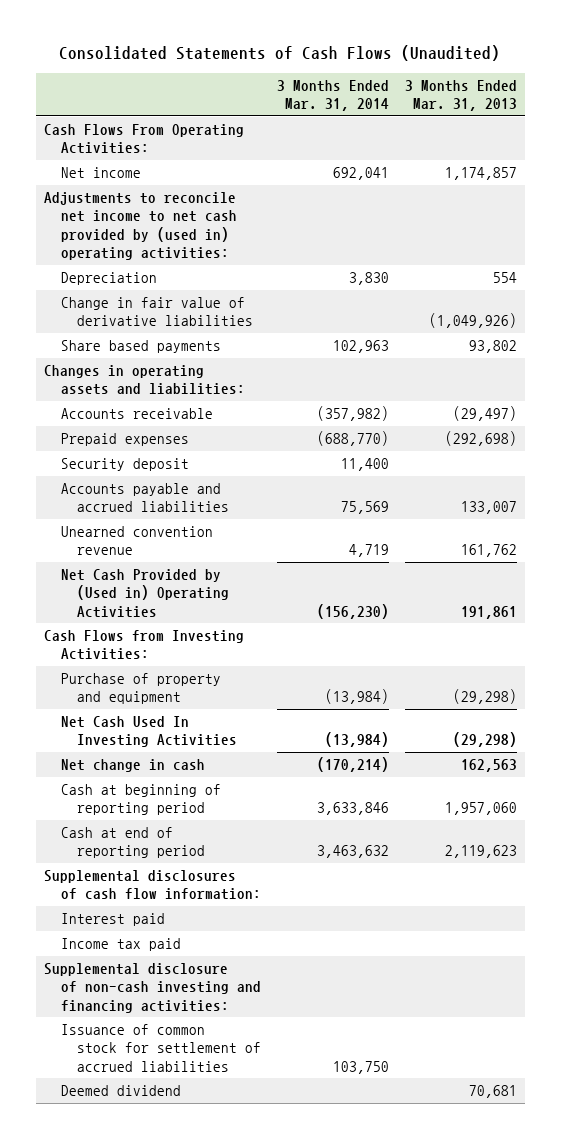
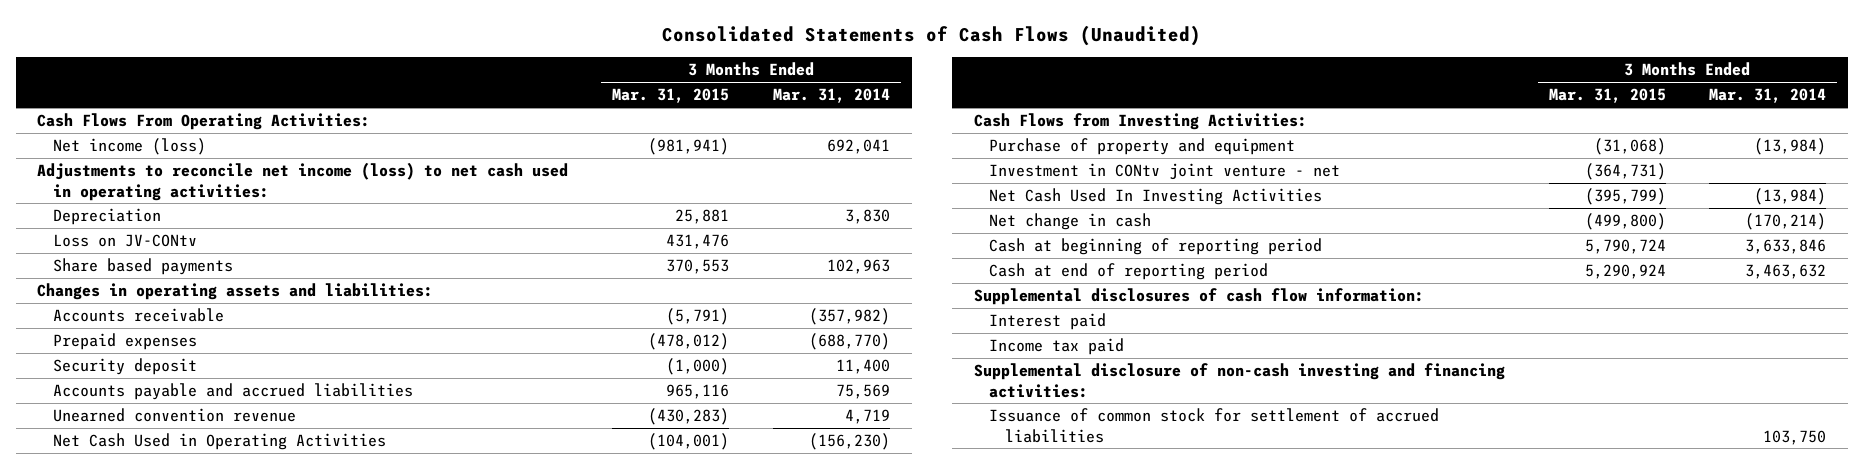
- | 3 Months Ended Mar. 31, 2014 | 3 Months Ended Mar. 31, 2013
+ | 3 Months Ended Mar. 31, 2015 | 3 Months Ended Mar. 31, 2014
- Net income | 692,041 | 1,174,857
- Adjustments to reconcile net income to net cash provided by (used in) operating activities:
+ Net income (loss) | (981,941) | 692,041
+ Adjustments to reconcile net income (loss) to net cash used in operating activities:
- Change in fair value of derivative liabilities | | (1,049,926)
+ Loss on JV-CONtv | 431,476 |
- Net Cash Provided by (Used in) Operating Activities | (156,230) | 191,861
+ Net Cash Used in Operating Activities | (104,001) | (156,230)
+ Investment in CONtv joint venture - net | (364,731) |
- Deemed dividend | | 70,681

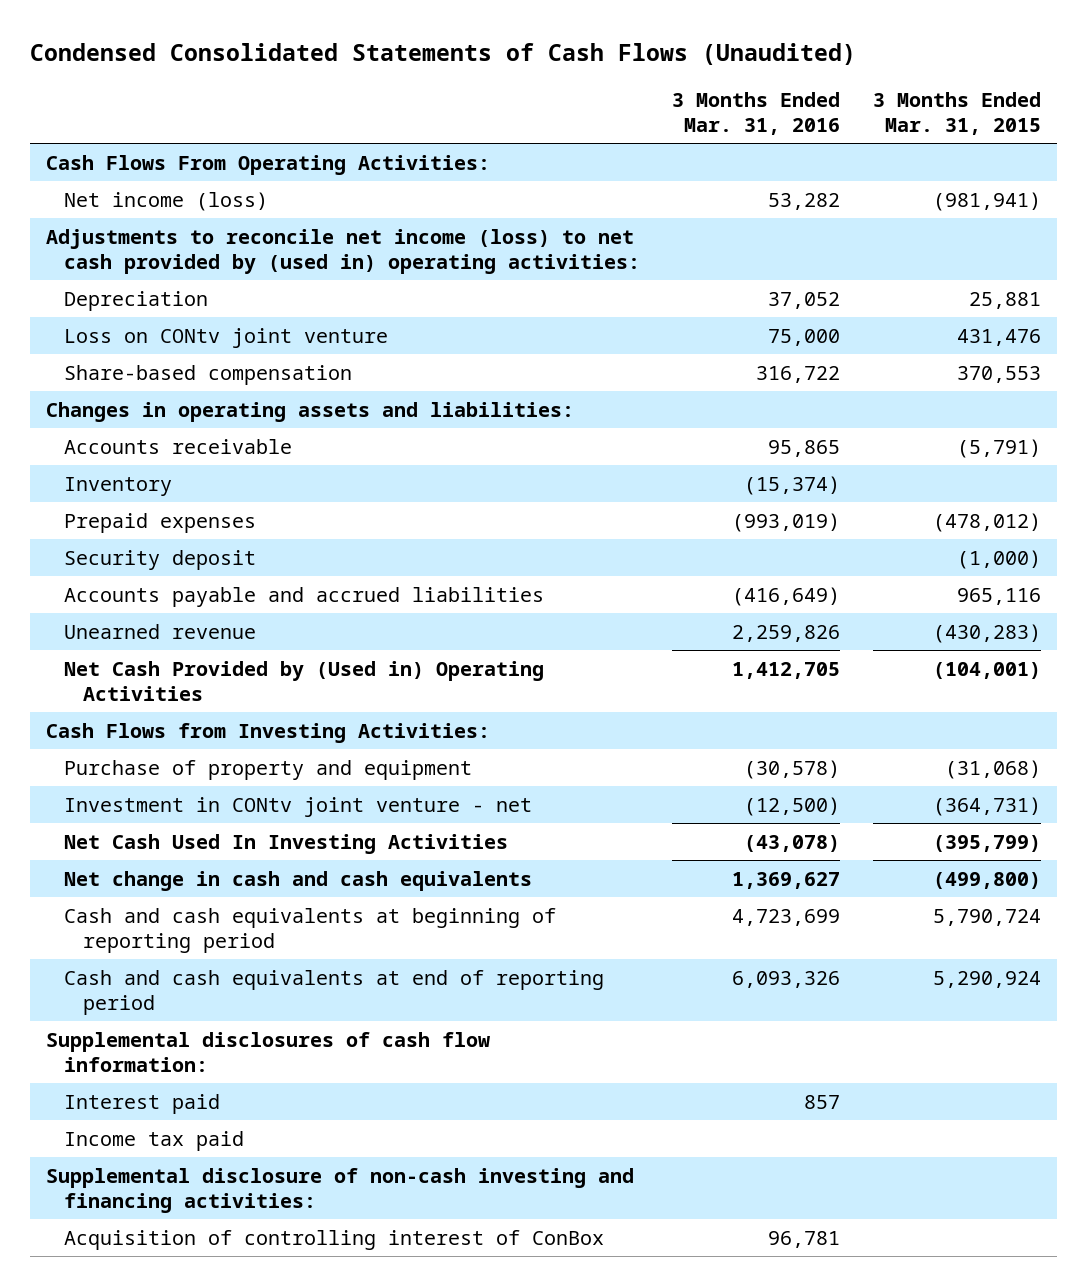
- Consolidated Statements of Cash Flows (Unaudited)
+ Condensed Consolidated Statements of Cash Flows (Unaudited)
- | 3 Months Ended Mar. 31, 2015 | 3 Months Ended Mar. 31, 2014
+ | 3 Months Ended Mar. 31, 2016 | 3 Months Ended Mar. 31, 2015
- Adjustments to reconcile net income (loss) to net cash used in operating activities:
+ Adjustments to reconcile net income (loss) to net cash provided by (used in) operating activities:
- Loss on JV-CONtv | 431,476 |
- Share based payments | 370,553 | 102,963
+ Loss on CONtv joint venture | 75,000 | 431,476
+ Share-based compensation | 316,722 | 370,553
+ Inventory | (15,374) |
- Unearned convention revenue | (430,283) | 4,719
- Net Cash Used in Operating Activities | (104,001) | (156,230)
+ Unearned revenue | 2,259,826 | (430,283)
+ Net Cash Provided by (Used in) Operating Activities | 1,412,705 | (104,001)
- Net change in cash | (499,800) | (170,214)
- Cash at beginning of reporting period | 5,790,724 | 3,633,846
- Cash at end of reporting period | 5,290,924 | 3,463,632
+ Net change in cash and cash equivalents | 1,369,627 | (499,800)
+ Cash and cash equivalents at beginning of reporting period | 4,723,699 | 5,790,724
+ Cash and cash equivalents at end of reporting period | 6,093,326 | 5,290,924
- Issuance of common stock for settlement of accrued liabilities | | 103,750
+ Acquisition of controlling interest of ConBox | 96,781 |

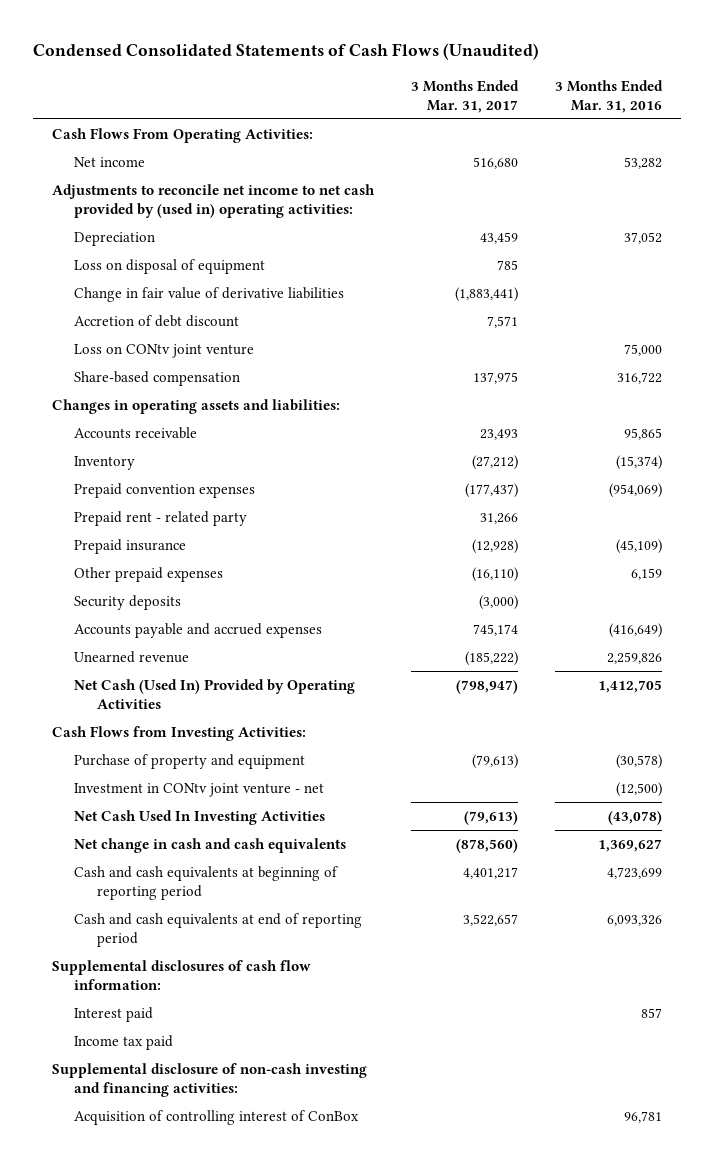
- | 3 Months Ended Mar. 31, 2016 | 3 Months Ended Mar. 31, 2015
+ | 3 Months Ended Mar. 31, 2017 | 3 Months Ended Mar. 31, 2016
- Net income (loss) | 53,282 | (981,941)
- Adjustments to reconcile net income (loss) to net cash provided by (used in) operating activities:
+ Net income | 516,680 | 53,282
+ Adjustments to reconcile net income to net cash provided by (used in) operating activities:
+ Loss on disposal of equipment | 785 |
+ Change in fair value of derivative liabilities | (1,883,441) |
+ Accretion of debt discount | 7,571 |
- Prepaid expenses | (993,019) | (478,012)
- Security deposit | | (1,000)
- Accounts payable and accrued liabilities | (416,649) | 965,116
+ Prepaid convention expenses | (177,437) | (954,069)
+ Prepaid rent - related party | 31,266 |
+ Prepaid insurance | (12,928) | (45,109)
+ Other prepaid expenses | (16,110) | 6,159
+ Security deposits | (3,000) |
+ Accounts payable and accrued expenses | 745,174 | (416,649)
- Net Cash Provided by (Used in) Operating Activities | 1,412,705 | (104,001)
+ Net Cash (Used In) Provided by Operating Activities | (798,947) | 1,412,705

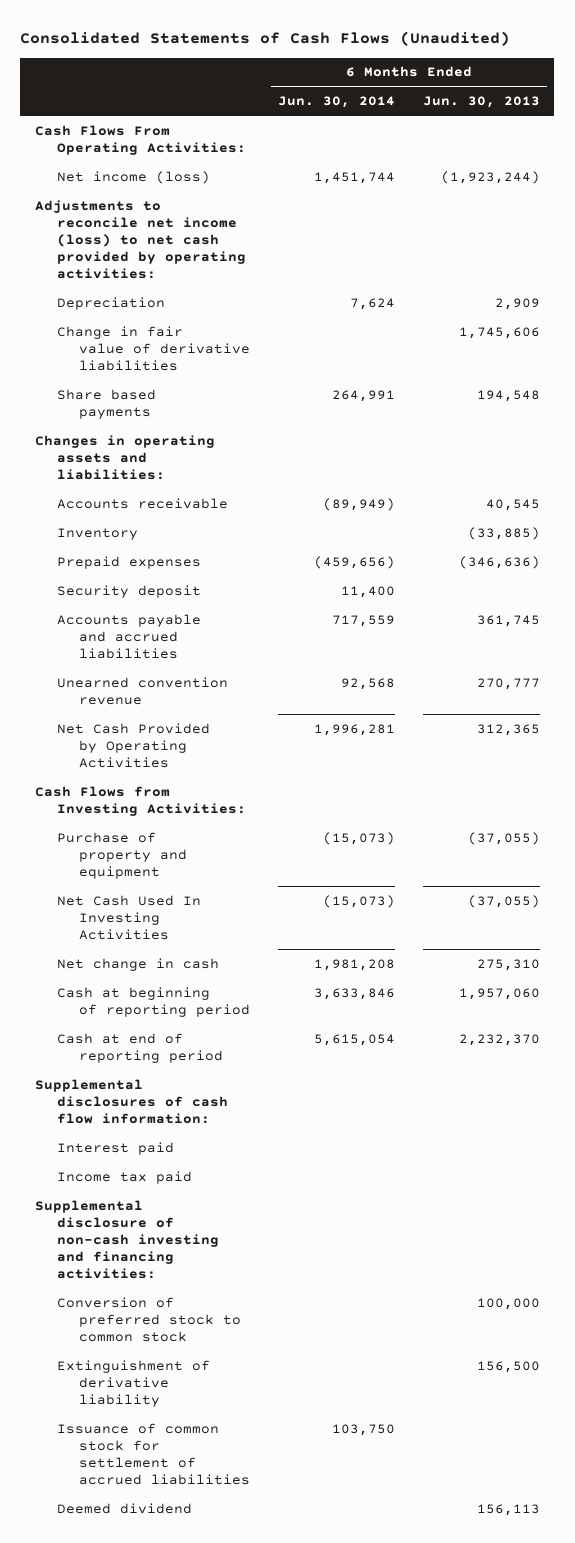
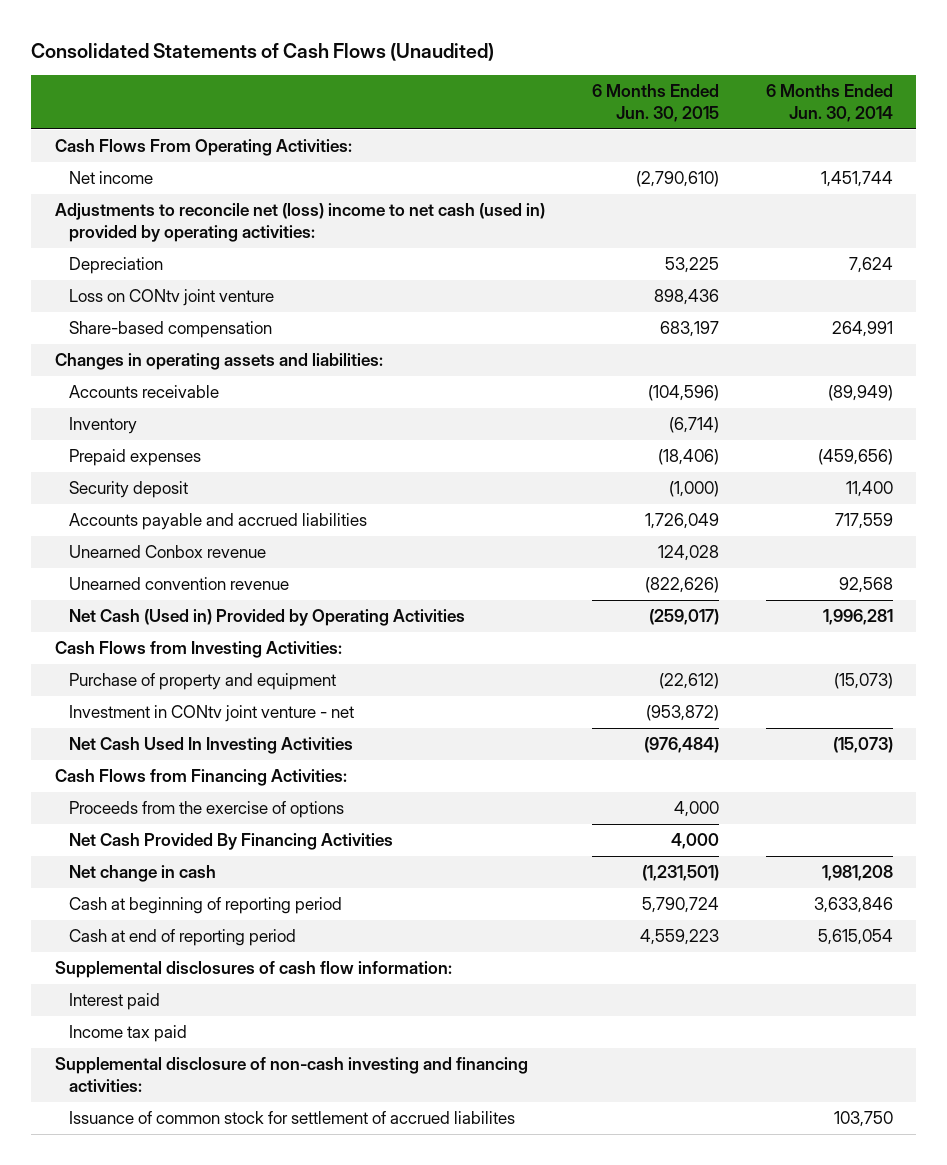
- | 6 Months Ended Jun. 30, 2014 | 6 Months Ended Jun. 30, 2013
+ | 6 Months Ended Jun. 30, 2015 | 6 Months Ended Jun. 30, 2014
- Net income (loss) | 1,451,744 | (1,923,244)
- Adjustments to reconcile net income (loss) to net cash provided by operating activities:
+ Net income | (2,790,610) | 1,451,744
+ Adjustments to reconcile net (loss) income to net cash (used in) provided by operating activities:
- Change in fair value of derivative liabilities | | 1,745,606
- Share based payments | 264,991 | 194,548
+ Loss on CONtv joint venture | 898,436 |
+ Share-based compensation | 683,197 | 264,991
+ Unearned Conbox revenue | 124,028 |
- Net Cash Provided by Operating Activities | 1,996,281 | 312,365
+ Net Cash (Used in) Provided by Operating Activities | (259,017) | 1,996,281
+ Investment in CONtv joint venture - net | (953,872) |
+ Cash Flows from Financing Activities:
+ Proceeds from the exercise of options | 4,000 |
+ Net Cash Provided By Financing Activities | 4,000 |
- Conversion of preferred stock to common stock | | 100,000
- Extinguishment of derivative liability | | 156,500
- Issuance of common stock for settlement of accrued liabilities | 103,750 |
- Deemed dividend | | 156,113
+ Issuance of common stock for settlement of accrued liabilites | | 103,750

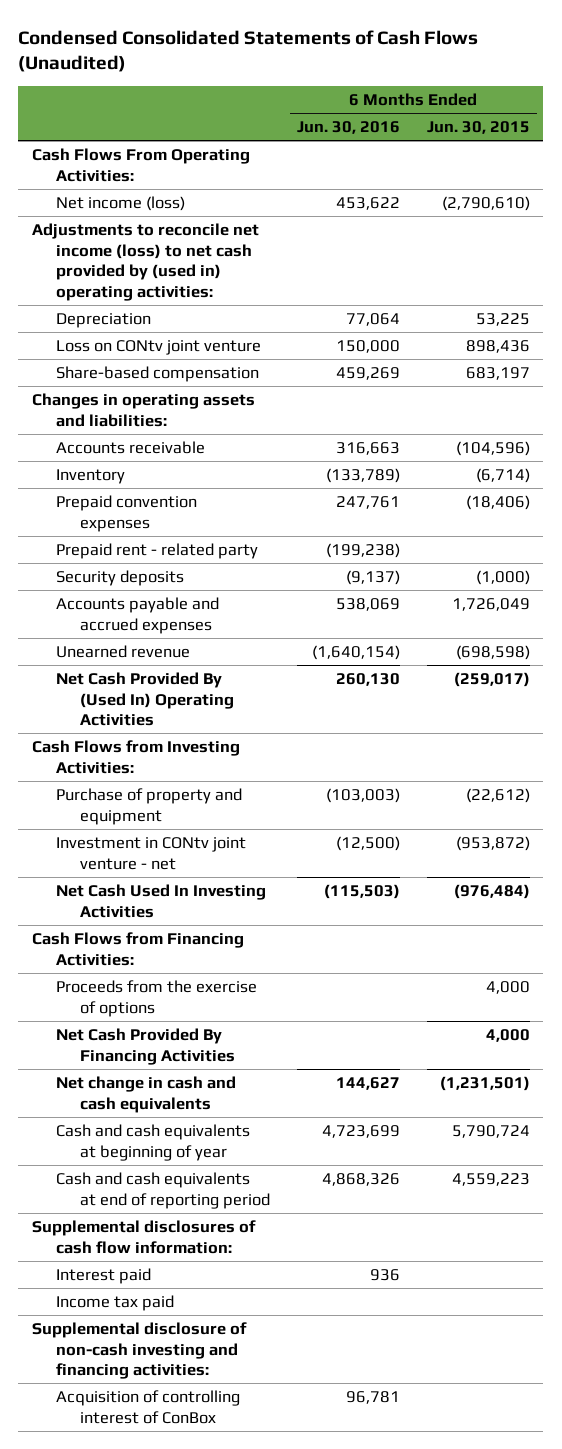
- Consolidated Statements of Cash Flows (Unaudited)
+ Condensed Consolidated Statements of Cash Flows (Unaudited)
- | 6 Months Ended Jun. 30, 2015 | 6 Months Ended Jun. 30, 2014
+ | 6 Months Ended Jun. 30, 2016 | 6 Months Ended Jun. 30, 2015
- Net income | (2,790,610) | 1,451,744
- Adjustments to reconcile net (loss) income to net cash (used in) provided by operating activities:
+ Net income (loss) | 453,622 | (2,790,610)
+ Adjustments to reconcile net income (loss) to net cash provided by (used in) operating activities:
- Prepaid expenses | (18,406) | (459,656)
- Security deposit | (1,000) | 11,400
- Accounts payable and accrued liabilities | 1,726,049 | 717,559
- Unearned Conbox revenue | 124,028 |
- Unearned convention revenue | (822,626) | 92,568
- Net Cash (Used in) Provided by Operating Activities | (259,017) | 1,996,281
+ Prepaid convention expenses | 247,761 | (18,406)
+ Prepaid rent - related party | (199,238) |
+ Security deposits | (9,137) | (1,000)
+ Accounts payable and accrued expenses | 538,069 | 1,726,049
+ Unearned revenue | (1,640,154) | (698,598)
+ Net Cash Provided By (Used In) Operating Activities | 260,130 | (259,017)
- Net change in cash | (1,231,501) | 1,981,208
- Cash at beginning of reporting period | 5,790,724 | 3,633,846
- Cash at end of reporting period | 4,559,223 | 5,615,054
+ Net change in cash and cash equivalents | 144,627 | (1,231,501)
+ Cash and cash equivalents at beginning of year | 4,723,699 | 5,790,724
+ Cash and cash equivalents at end of reporting period | 4,868,326 | 4,559,223
- Issuance of common stock for settlement of accrued liabilites | | 103,750
+ Acquisition of controlling interest of ConBox | 96,781 |

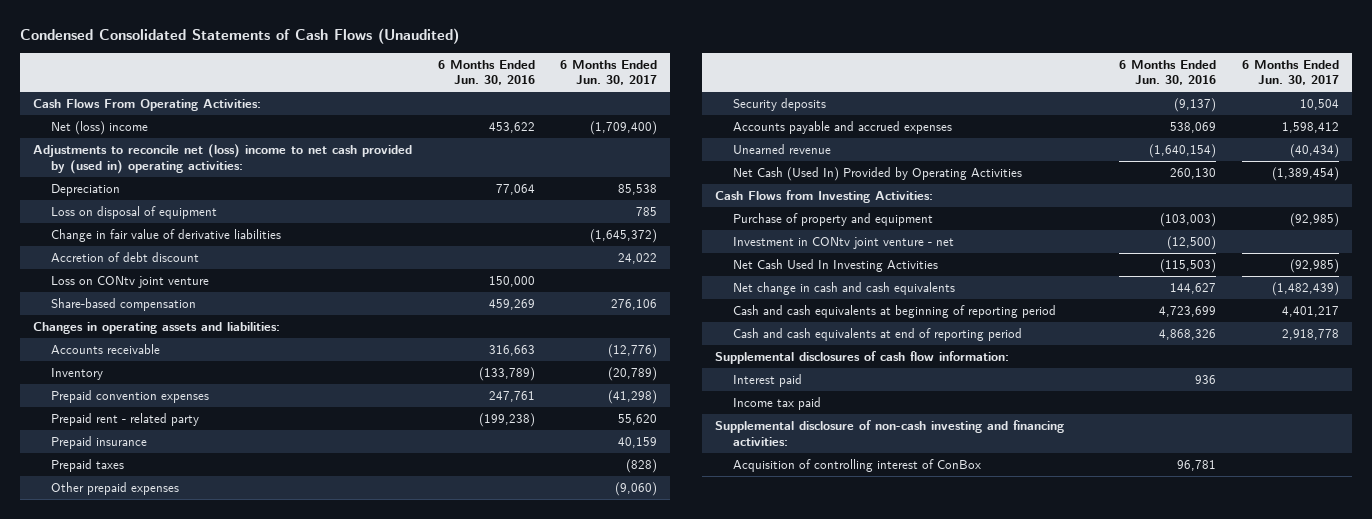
- | 6 Months Ended Jun. 30, 2016 | 6 Months Ended Jun. 30, 2015
+ | 6 Months Ended Jun. 30, 2016 | 6 Months Ended Jun. 30, 2017
- Net income (loss) | 453,622 | (2,790,610)
- Adjustments to reconcile net income (loss) to net cash provided by (used in) operating activities:
+ Net (loss) income | 453,622 | (1,709,400)
+ Adjustments to reconcile net (loss) income to net cash provided by (used in) operating activities:
+ Loss on disposal of equipment | | 785
+ Change in fair value of derivative liabilities | | (1,645,372)
+ Accretion of debt discount | | 24,022
+ Prepaid insurance | | 40,159
+ Prepaid taxes | | (828)
+ Other prepaid expenses | | (9,060)
- Net Cash Provided By (Used In) Operating Activities | 260,130 | (259,017)
+ Net Cash (Used In) Provided by Operating Activities | 260,130 | (1,389,454)
- Cash Flows from Financing Activities:
- Proceeds from the exercise of options | | 4,000
- Net Cash Provided By Financing Activities | | 4,000
- Cash and cash equivalents at beginning of year | 4,723,699 | 5,790,724
+ Cash and cash equivalents at beginning of reporting period | 4,723,699 | 4,401,217

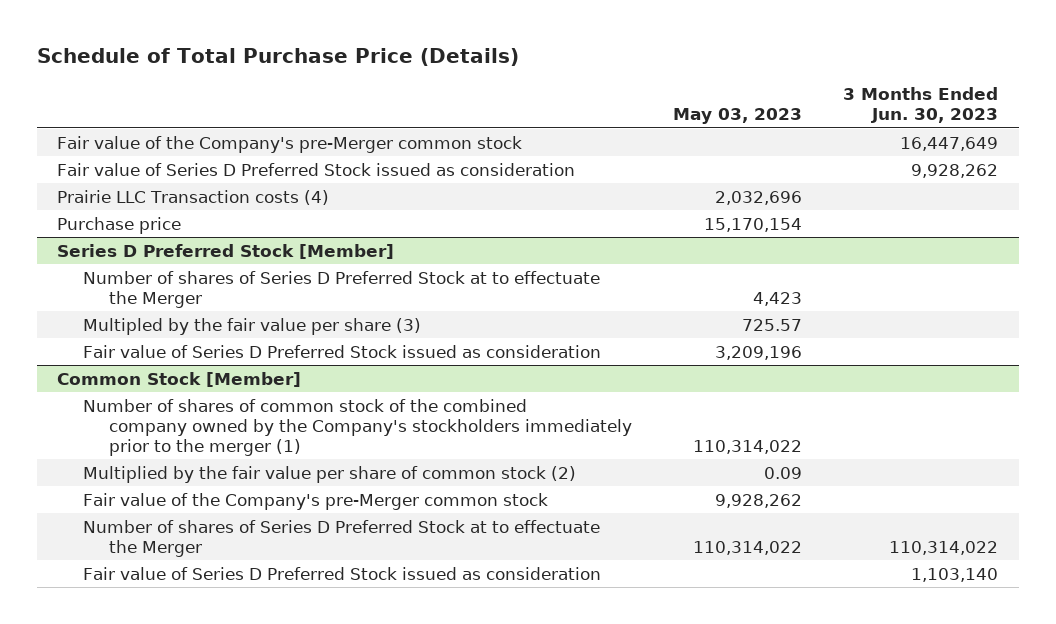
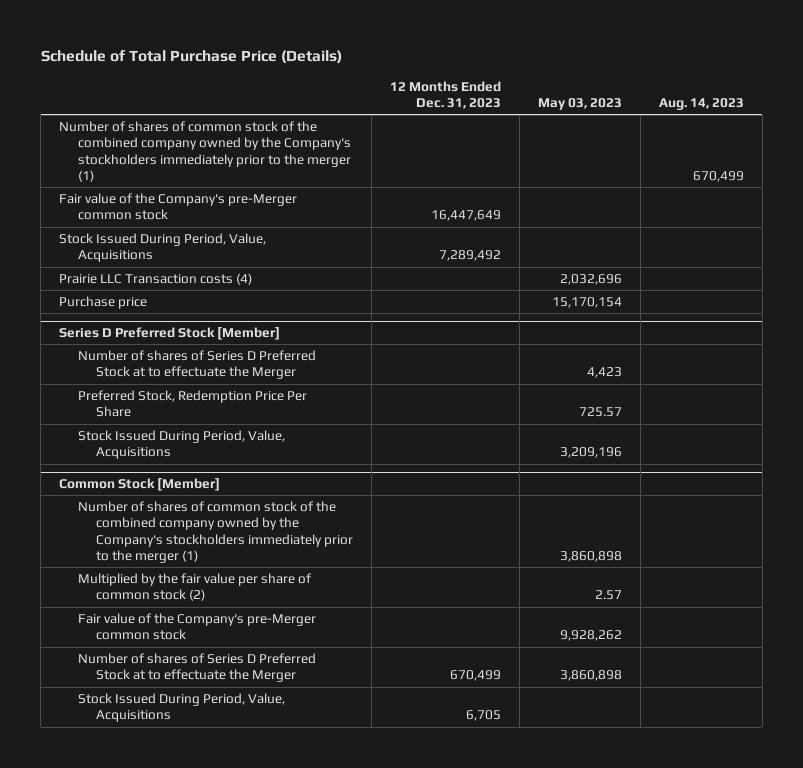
- | May 03, 2023 | 3 Months Ended Jun. 30, 2023
+ | 12 Months Ended Dec. 31, 2023 | May 03, 2023 | Aug. 14, 2023
+ Number of shares of common stock of the combined company owned by the Company's stockholders immediately prior to the merger (1) | | | 670,499
- Fair value of Series D Preferred Stock issued as consideration | | 9,928,262
+ Stock Issued During Period, Value, Acquisitions | 7,289,492 | |
@ Series D Preferred Stock [Member]
- Multipled by the fair value per share (3) | 725.57 |
- Fair value of Series D Preferred Stock issued as consideration | 3,209,196 |
+ Preferred Stock, Redemption Price Per Share | | 725.57 |
+ Stock Issued During Period, Value, Acquisitions | | 3,209,196 |
@ Common Stock [Member]
- Number of shares of common stock of the combined company owned by the Company's stockholders immediately prior to the merger (1) | 110,314,022 |
- Multiplied by the fair value per share of common stock (2) | 0.09 |
+ Number of shares of common stock of the combined company owned by the Company's stockholders immediately prior to the merger (1) | | 3,860,898 |
+ Multiplied by the fair value per share of common stock (2) | | 2.57 |
- Number of shares of Series D Preferred Stock at to effectuate the Merger | 110,314,022 | 110,314,022
- Fair value of Series D Preferred Stock issued as consideration | | 1,103,140
+ Number of shares of Series D Preferred Stock at to effectuate the Merger | 670,499 | 3,860,898 |
+ Stock Issued During Period, Value, Acquisitions | 6,705 | |

